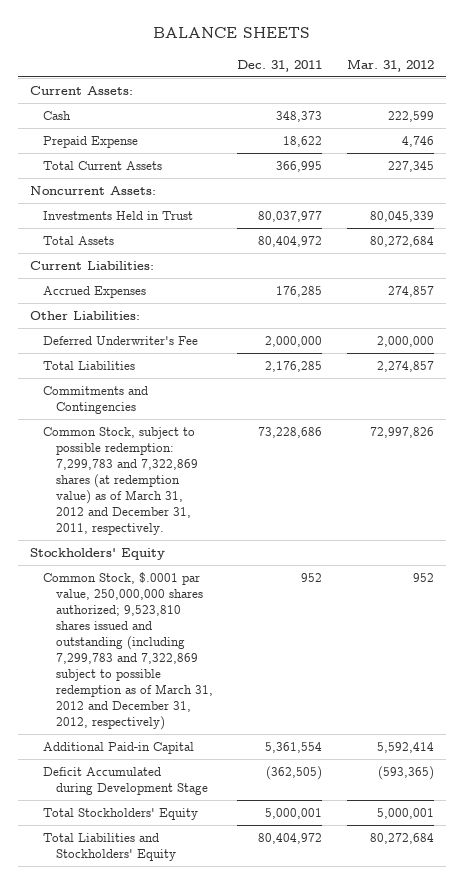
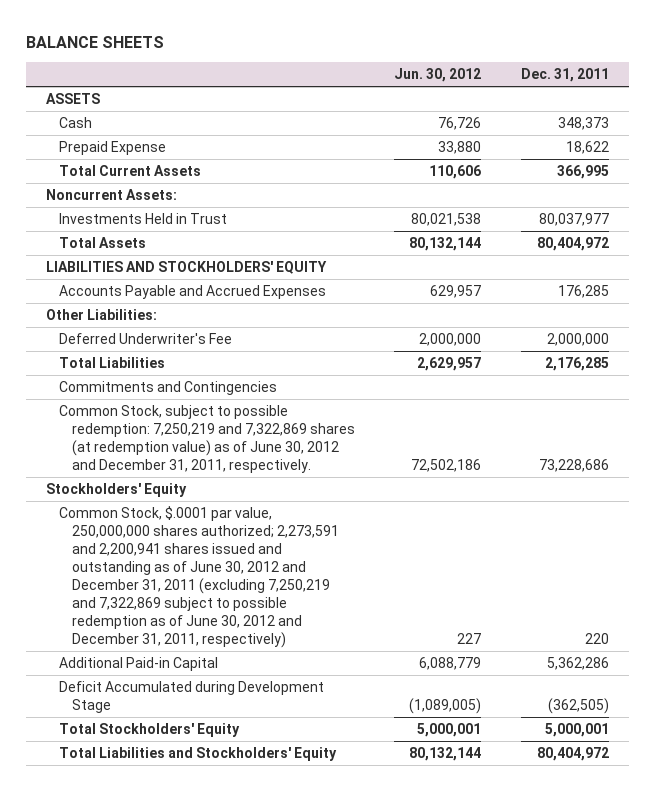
- | Dec. 31, 2011 | Mar. 31, 2012
+ | Jun. 30, 2012 | Dec. 31, 2011
- Current Assets:
+ ASSETS
- Current Liabilities:
- Accrued Expenses | 176,285 | 274,857
+ LIABILITIES AND STOCKHOLDERS' EQUITY
+ Accounts Payable and Accrued Expenses | 629,957 | 176,285
- Common Stock, subject to possible redemption: 7,299,783 and 7,322,869 shares (at redemption value) as of March 31, 2012 and December 31, 2011, respectively. | 73,228,686 | 72,997,826
+ Common Stock, subject to possible redemption: 7,250,219 and 7,322,869 shares (at redemption value) as of June 30, 2012 and December 31, 2011, respectively. | 72,502,186 | 73,228,686
- Common Stock, $.0001 par value, 250,000,000 shares authorized; 9,523,810 shares issued and outstanding (including 7,299,783 and 7,322,869 subject to possible redemption as of March 31, 2012 and December 31, 2012, respectively) | 952 | 952
- Additional Paid-in Capital | 5,361,554 | 5,592,414
+ Common Stock, $.0001 par value, 250,000,000 shares authorized; 2,273,591 and 2,200,941 shares issued and outstanding as of June 30, 2012 and December 31, 2011 (excluding 7,250,219 and 7,322,869 subject to possible redemption as of June 30, 2012 and December 31, 2011, respectively) | 227 | 220
+ Additional Paid-in Capital | 6,088,779 | 5,362,286

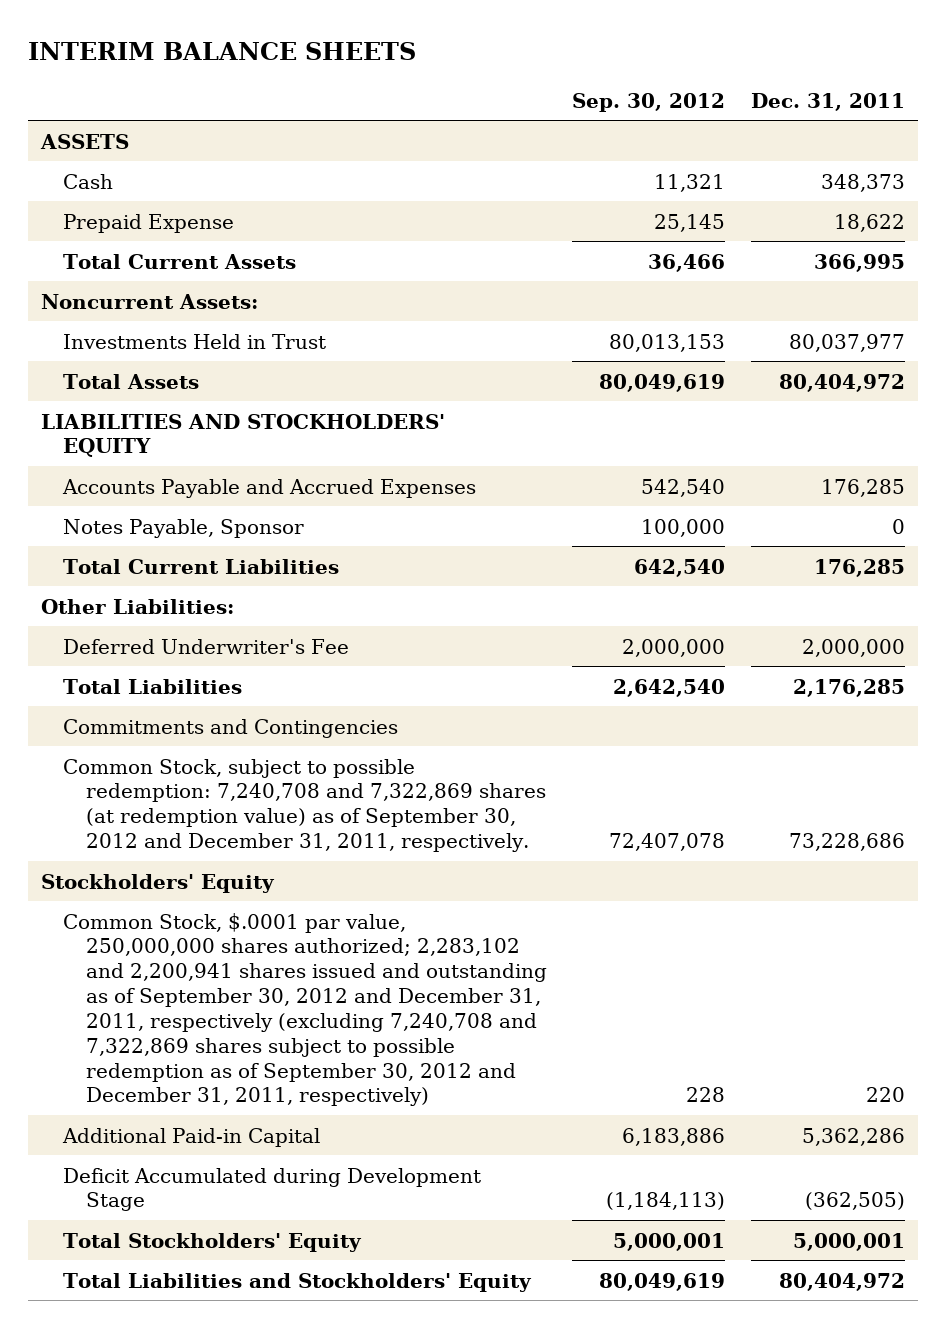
- BALANCE SHEETS
+ INTERIM BALANCE SHEETS
- | Jun. 30, 2012 | Dec. 31, 2011
+ | Sep. 30, 2012 | Dec. 31, 2011
+ Notes Payable, Sponsor | 100,000 | 0
+ Total Current Liabilities | 642,540 | 176,285
- Common Stock, subject to possible redemption: 7,250,219 and 7,322,869 shares (at redemption value) as of June 30, 2012 and December 31, 2011, respectively. | 72,502,186 | 73,228,686
+ Common Stock, subject to possible redemption: 7,240,708 and 7,322,869 shares (at redemption value) as of September 30, 2012 and December 31, 2011, respectively. | 72,407,078 | 73,228,686
- Common Stock, $.0001 par value, 250,000,000 shares authorized; 2,273,591 and 2,200,941 shares issued and outstanding as of June 30, 2012 and December 31, 2011 (excluding 7,250,219 and 7,322,869 subject to possible redemption as of June 30, 2012 and December 31, 2011, respectively) | 227 | 220
+ Common Stock, $.0001 par value, 250,000,000 shares authorized; 2,283,102 and 2,200,941 shares issued and outstanding as of September 30, 2012 and December 31, 2011, respectively (excluding 7,240,708 and 7,322,869 shares subject to possible redemption as of September 30, 2012 and December 31, 2011, respectively) | 228 | 220

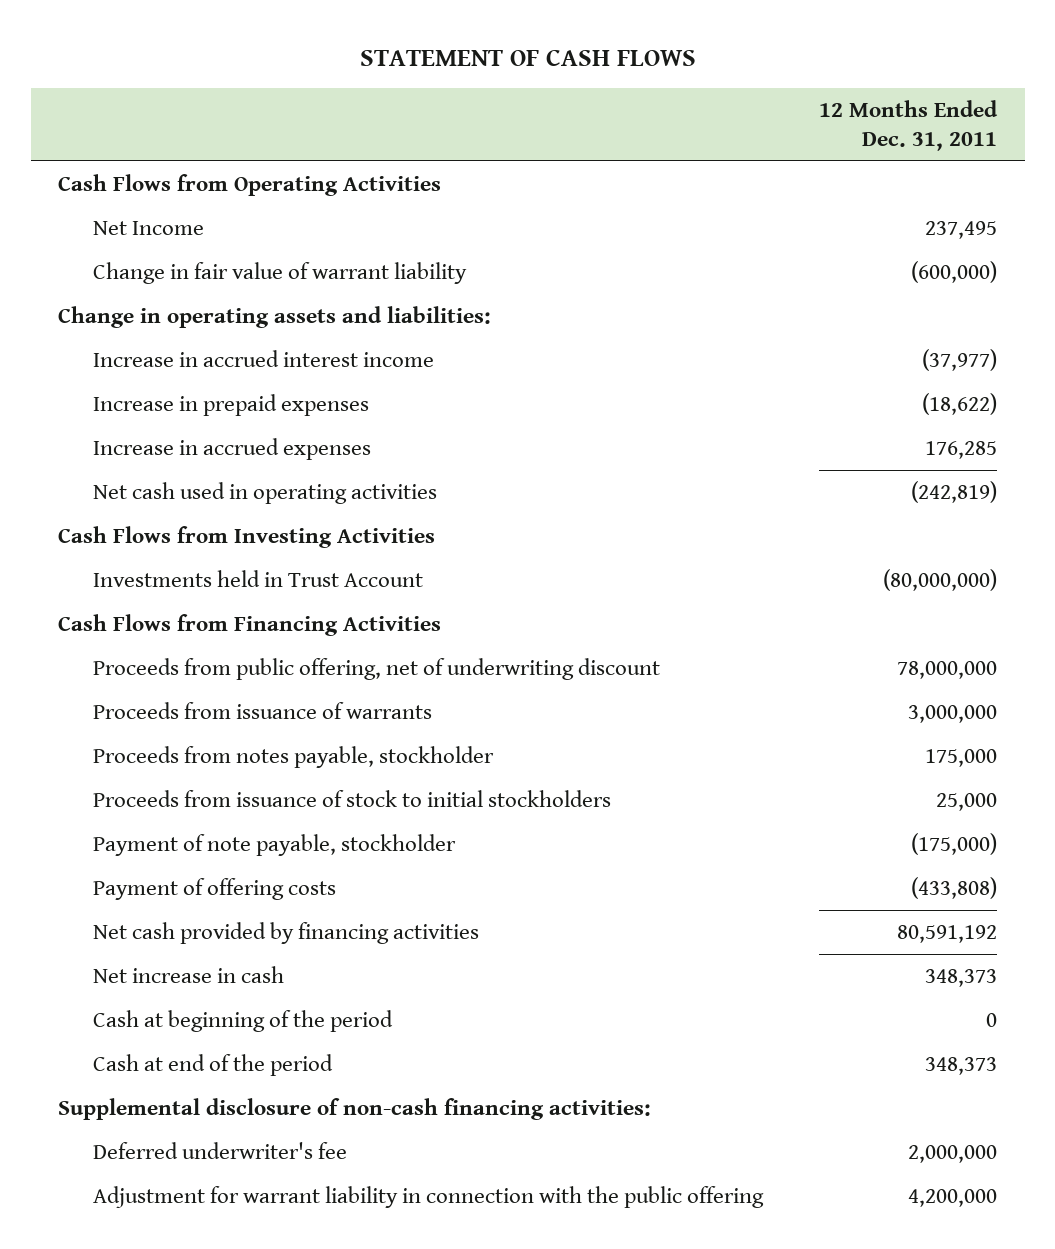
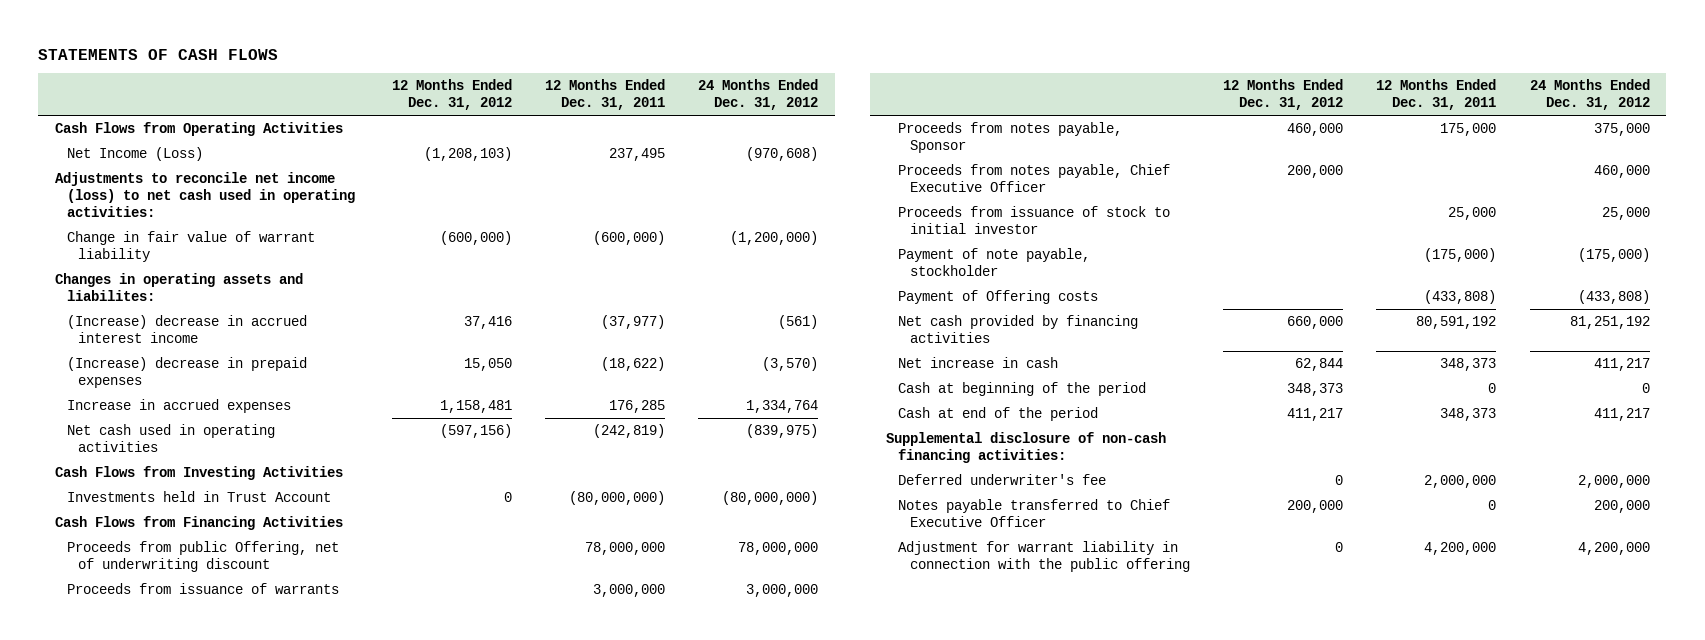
- STATEMENT OF CASH FLOWS
+ STATEMENTS OF CASH FLOWS
- | 12 Months Ended Dec. 31, 2011
+ | 12 Months Ended Dec. 31, 2012 | 12 Months Ended Dec. 31, 2011 | 24 Months Ended Dec. 31, 2012
- Net Income | 237,495
+ Net Income (Loss) | (1,208,103) | 237,495 | (970,608)
+ Adjustments to reconcile net income (loss) to net cash used in operating activities:
- Change in operating assets and liabilities:
- Increase in accrued interest income | (37,977)
- Increase in prepaid expenses | (18,622)
+ Changes in operating assets and liabilites:
+ (Increase) decrease in accrued interest income | 37,416 | (37,977) | (561)
+ (Increase) decrease in prepaid expenses | 15,050 | (18,622) | (3,570)
- Proceeds from public offering, net of underwriting discount | 78,000,000
+ Proceeds from public Offering, net of underwriting discount | | 78,000,000 | 78,000,000
- Proceeds from notes payable, stockholder | 175,000
- Proceeds from issuance of stock to initial stockholders | 25,000
+ Proceeds from notes payable, Sponsor | 460,000 | 175,000 | 375,000
+ Proceeds from notes payable, Chief Executive Officer | 200,000 | | 460,000
+ Proceeds from issuance of stock to initial investor | | 25,000 | 25,000
- Payment of offering costs | (433,808)
+ Payment of Offering costs | | (433,808) | (433,808)
+ Notes payable transferred to Chief Executive Officer | 200,000 | 0 | 200,000

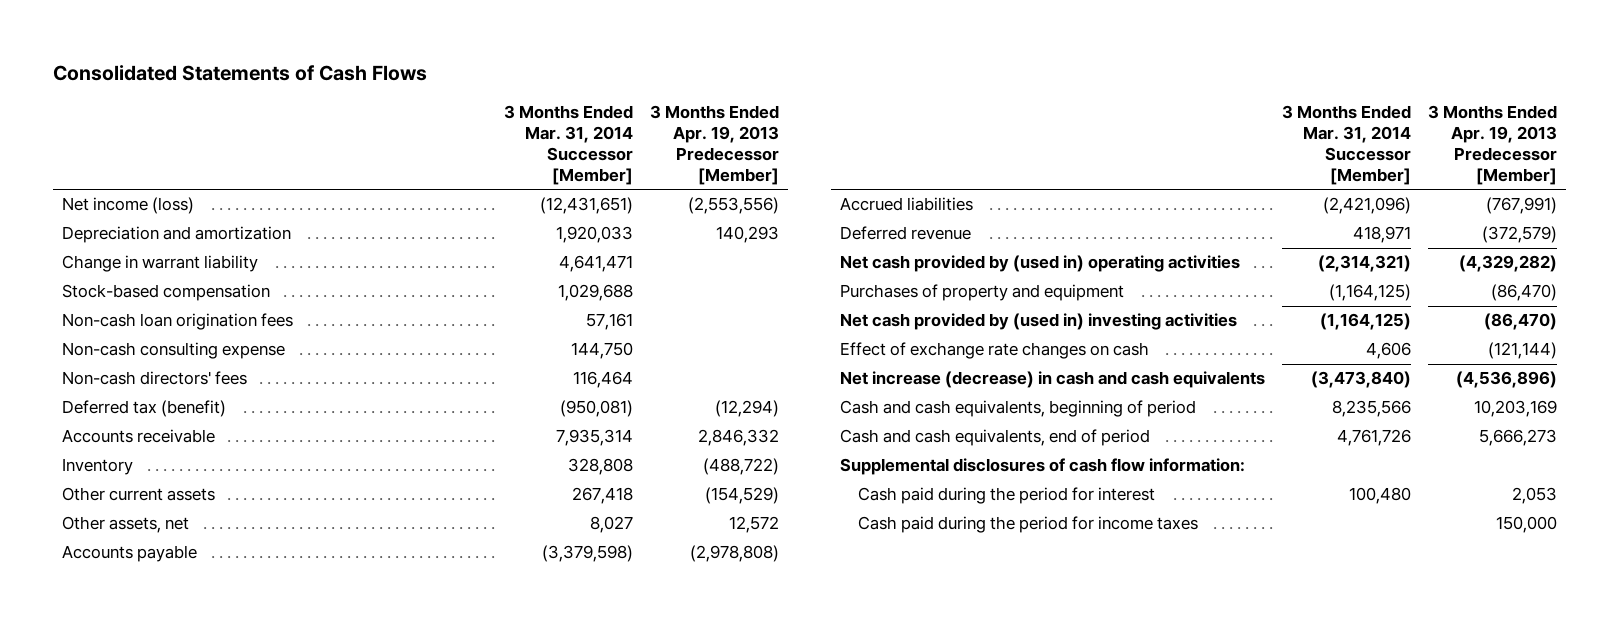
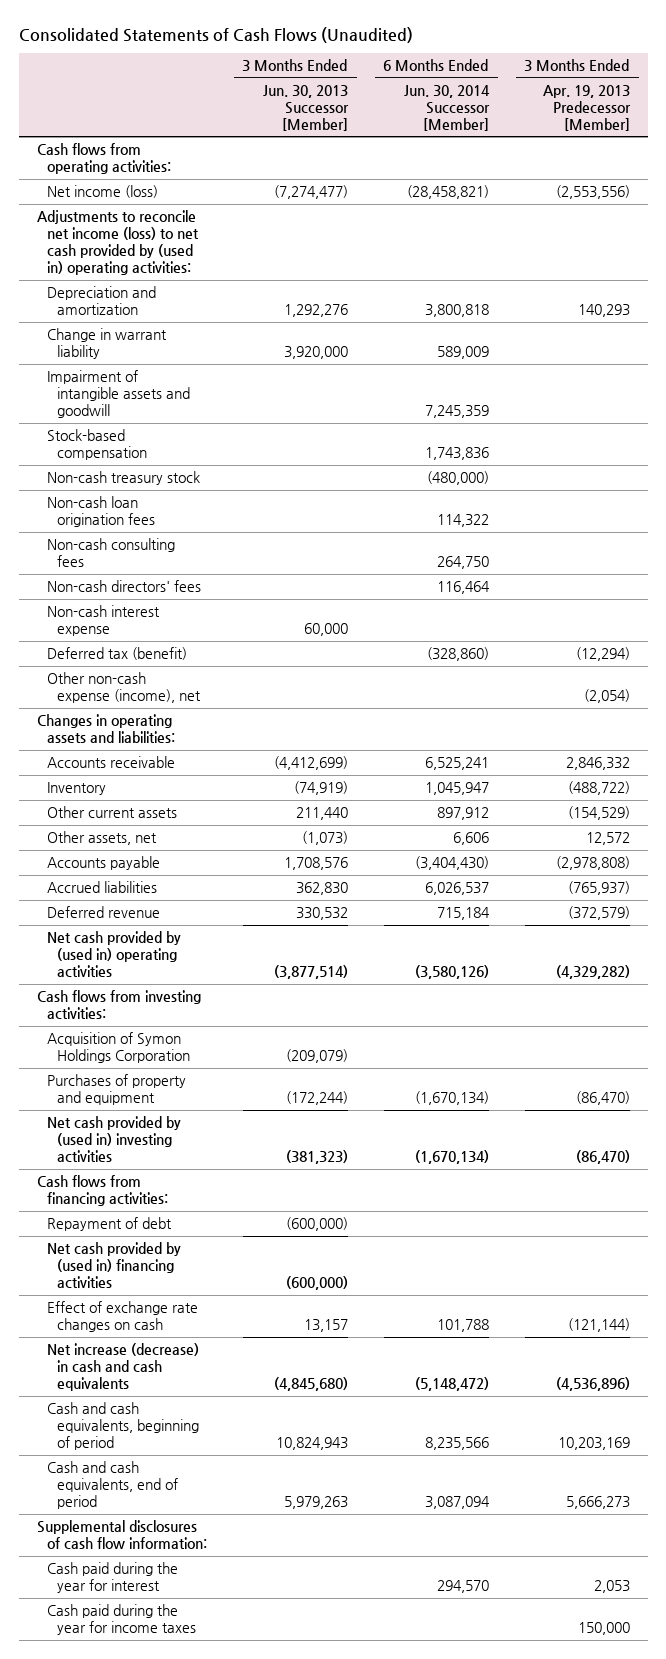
- Consolidated Statements of Cash Flows
+ Consolidated Statements of Cash Flows (Unaudited)
- | 3 Months Ended Mar. 31, 2014 Successor [Member] | 3 Months Ended Apr. 19, 2013 Predecessor [Member]
+ | 3 Months Ended Jun. 30, 2013 Successor [Member] | 6 Months Ended Jun. 30, 2014 Successor [Member] | 3 Months Ended Apr. 19, 2013 Predecessor [Member]
+ Cash flows from operating activities:
+ Adjustments to reconcile net income (loss) to net cash provided by (used in) operating activities:
+ Impairment of intangible assets and goodwill | | 7,245,359 |
+ Non-cash treasury stock | | (480,000) |
- Non-cash consulting expense | 144,750 |
+ Non-cash consulting fees | | 264,750 |
+ Non-cash interest expense | 60,000 | |
+ Other non-cash expense (income), net | | | (2,054)
+ Changes in operating assets and liabilities:
- Accrued liabilities | (2,421,096) | (767,991)
+ Accrued liabilities | 362,830 | 6,026,537 | (765,937)
+ Cash flows from investing activities:
+ Acquisition of Symon Holdings Corporation | (209,079) | |
+ Cash flows from financing activities:
+ Repayment of debt | (600,000) | |
+ Net cash provided by (used in) financing activities | (600,000) | |
- Cash paid during the period for interest | 100,480 | 2,053
- Cash paid during the period for income taxes | | 150,000
+ Cash paid during the year for interest | | 294,570 | 2,053
+ Cash paid during the year for income taxes | | | 150,000

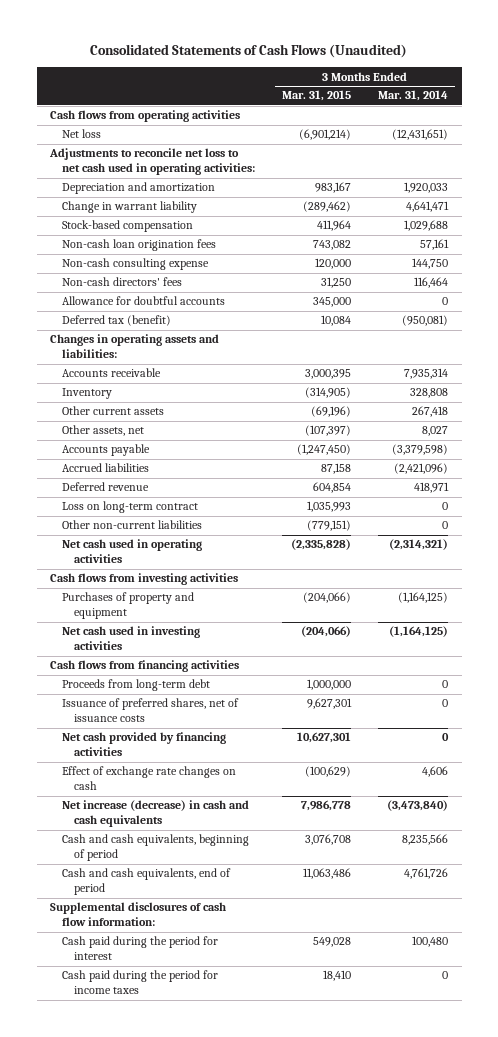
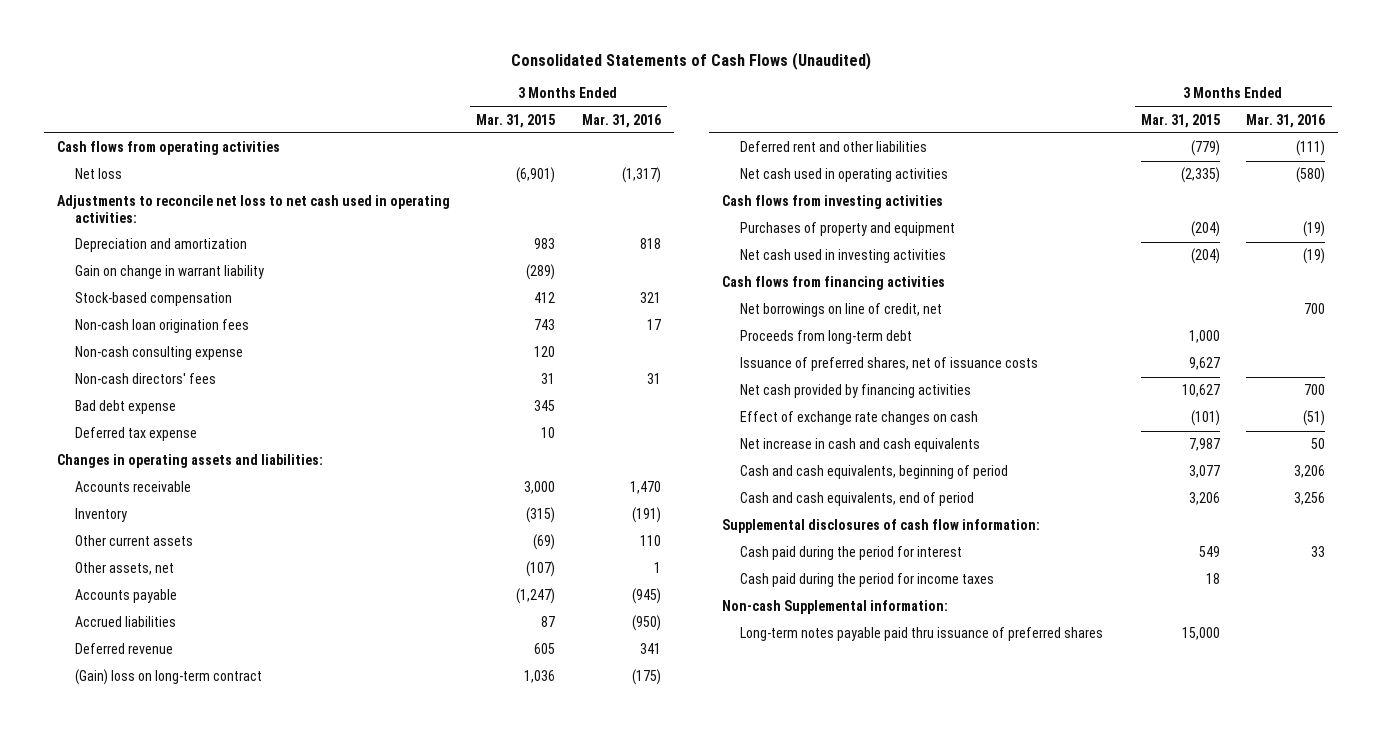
- | 3 Months Ended Mar. 31, 2015 | 3 Months Ended Mar. 31, 2014
+ | 3 Months Ended Mar. 31, 2015 | 3 Months Ended Mar. 31, 2016
- Net loss | (6,901,214) | (12,431,651)
+ Net loss | (6,901) | (1,317)
- Depreciation and amortization | 983,167 | 1,920,033
- Change in warrant liability | (289,462) | 4,641,471
- Stock-based compensation | 411,964 | 1,029,688
- Non-cash loan origination fees | 743,082 | 57,161
- Non-cash consulting expense | 120,000 | 144,750
- Non-cash directors' fees | 31,250 | 116,464
- Allowance for doubtful accounts | 345,000 | 0
- Deferred tax (benefit) | 10,084 | (950,081)
+ Depreciation and amortization | 983 | 818
+ Gain on change in warrant liability | (289) |
+ Stock-based compensation | 412 | 321
+ Non-cash loan origination fees | 743 | 17
+ Non-cash consulting expense | 120 |
+ Non-cash directors' fees | 31 | 31
+ Bad debt expense | 345 |
+ Deferred tax expense | 10 |
- Accounts receivable | 3,000,395 | 7,935,314
- Inventory | (314,905) | 328,808
- Other current assets | (69,196) | 267,418
- Other assets, net | (107,397) | 8,027
- Accounts payable | (1,247,450) | (3,379,598)
- Accrued liabilities | 87,158 | (2,421,096)
- Deferred revenue | 604,854 | 418,971
- Loss on long-term contract | 1,035,993 | 0
- Other non-current liabilities | (779,151) | 0
- Net cash used in operating activities | (2,335,828) | (2,314,321)
+ Accounts receivable | 3,000 | 1,470
+ Inventory | (315) | (191)
+ Other current assets | (69) | 110
+ Other assets, net | (107) | 1
+ Accounts payable | (1,247) | (945)
+ Accrued liabilities | 87 | (950)
+ Deferred revenue | 605 | 341
+ (Gain) loss on long-term contract | 1,036 | (175)
+ Deferred rent and other liabilities | (779) | (111)
+ Net cash used in operating activities | (2,335) | (580)
- Purchases of property and equipment | (204,066) | (1,164,125)
- Net cash used in investing activities | (204,066) | (1,164,125)
+ Purchases of property and equipment | (204) | (19)
+ Net cash used in investing activities | (204) | (19)
- Proceeds from long-term debt | 1,000,000 | 0
- Issuance of preferred shares, net of issuance costs | 9,627,301 | 0
- Net cash provided by financing activities | 10,627,301 | 0
- Effect of exchange rate changes on cash | (100,629) | 4,606
- Net increase (decrease) in cash and cash equivalents | 7,986,778 | (3,473,840)
- Cash and cash equivalents, beginning of period | 3,076,708 | 8,235,566
- Cash and cash equivalents, end of period | 11,063,486 | 4,761,726
+ Net borrowings on line of credit, net | | 700
+ Proceeds from long-term debt | 1,000 |
+ Issuance of preferred shares, net of issuance costs | 9,627 |
+ Net cash provided by financing activities | 10,627 | 700
+ Effect of exchange rate changes on cash | (101) | (51)
+ Net increase in cash and cash equivalents | 7,987 | 50
+ Cash and cash equivalents, beginning of period | 3,077 | 3,206
+ Cash and cash equivalents, end of period | 3,206 | 3,256
- Cash paid during the period for interest | 549,028 | 100,480
- Cash paid during the period for income taxes | 18,410 | 0
+ Cash paid during the period for interest | 549 | 33
+ Cash paid during the period for income taxes | 18 |
+ Non-cash Supplemental information:
+ Long-term notes payable paid thru issuance of preferred shares | 15,000 |

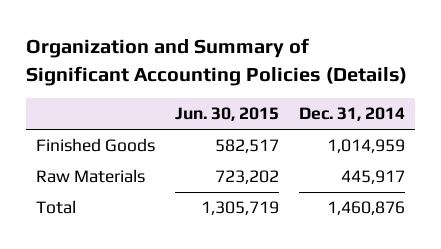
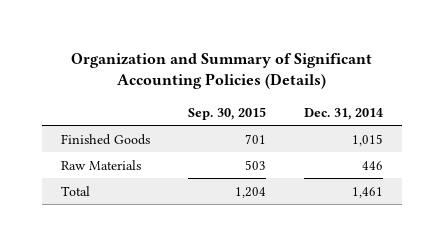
- | Jun. 30, 2015 | Dec. 31, 2014
+ | Sep. 30, 2015 | Dec. 31, 2014
- Finished Goods | 582,517 | 1,014,959
- Raw Materials | 723,202 | 445,917
- Total | 1,305,719 | 1,460,876
+ Finished Goods | 701 | 1,015
+ Raw Materials | 503 | 446
+ Total | 1,204 | 1,461

